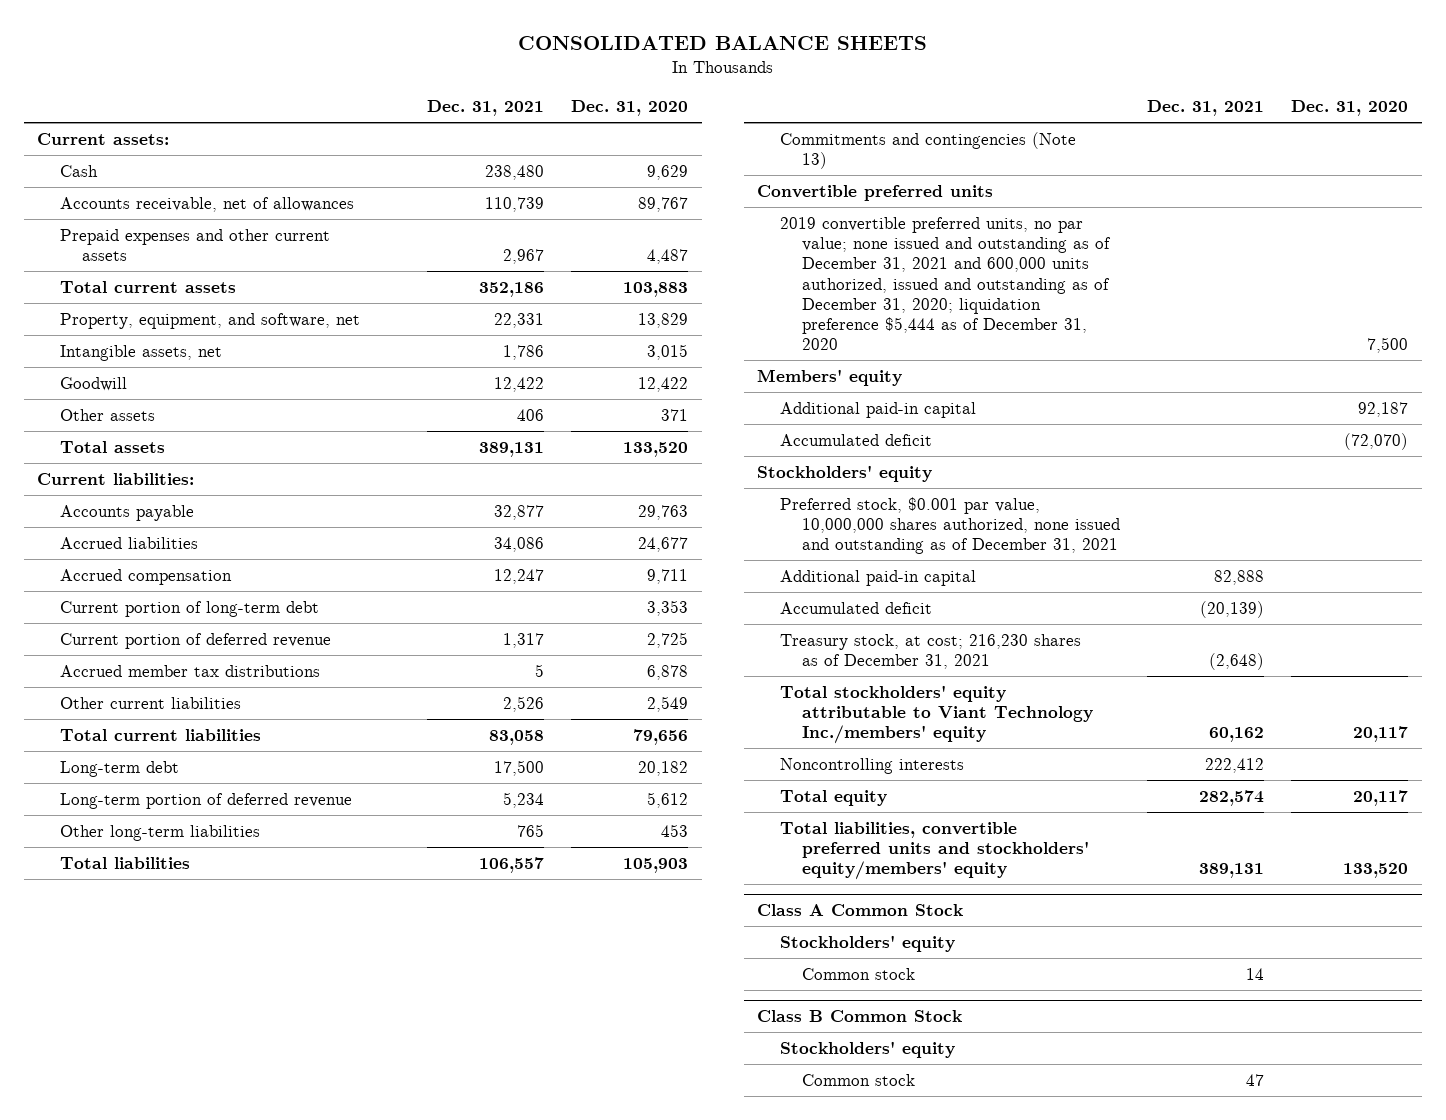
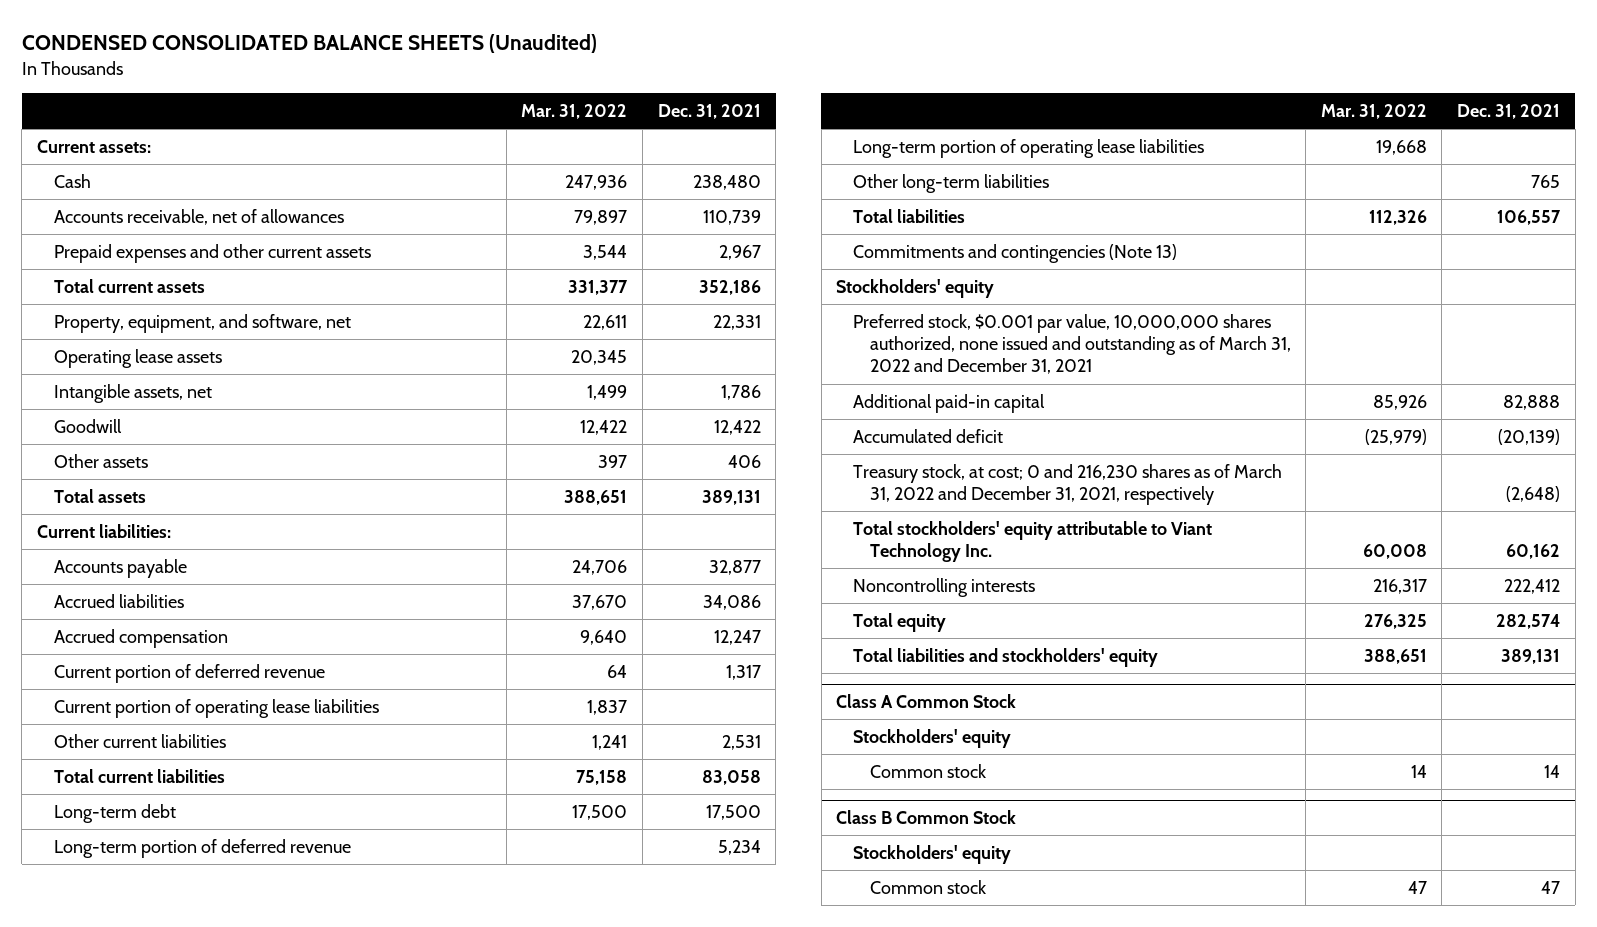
- CONSOLIDATED BALANCE SHEETS
+ CONDENSED CONSOLIDATED BALANCE SHEETS (Unaudited)
- | Dec. 31, 2021 | Dec. 31, 2020
+ | Mar. 31, 2022 | Dec. 31, 2021
+ Operating lease assets | 20,345 |
- Current portion of long-term debt | | 3,353
- Accrued member tax distributions | 5 | 6,878
- Other current liabilities | 2,526 | 2,549
+ Current portion of operating lease liabilities | 1,837 |
+ Other current liabilities | 1,241 | 2,531
+ Long-term portion of operating lease liabilities | 19,668 |
- Convertible preferred units
- 2019 convertible preferred units, no par value; none issued and outstanding as of December 31, 2021 and 600,000 units authorized, issued and outstanding as of December 31, 2020; liquidation preference $5,444 as of December 31, 2020 | | 7,500
- Members' equity
- Additional paid-in capital | | 92,187
- Accumulated deficit | | (72,070)
- Preferred stock, $0.001 par value, 10,000,000 shares authorized, none issued and outstanding as of December 31, 2021
+ Preferred stock, $0.001 par value, 10,000,000 shares authorized, none issued and outstanding as of March 31, 2022 and December 31, 2021
- Treasury stock, at cost; 216,230 shares as of December 31, 2021 | (2,648) |
- Total stockholders' equity attributable to Viant Technology Inc./members' equity | 60,162 | 20,117
+ Treasury stock, at cost; 0 and 216,230 shares as of March 31, 2022 and December 31, 2021, respectively | | (2,648)
+ Total stockholders' equity attributable to Viant Technology Inc. | 60,008 | 60,162
- Total liabilities, convertible preferred units and stockholders' equity/members' equity | 389,131 | 133,520
+ Total liabilities and stockholders' equity | 388,651 | 389,131

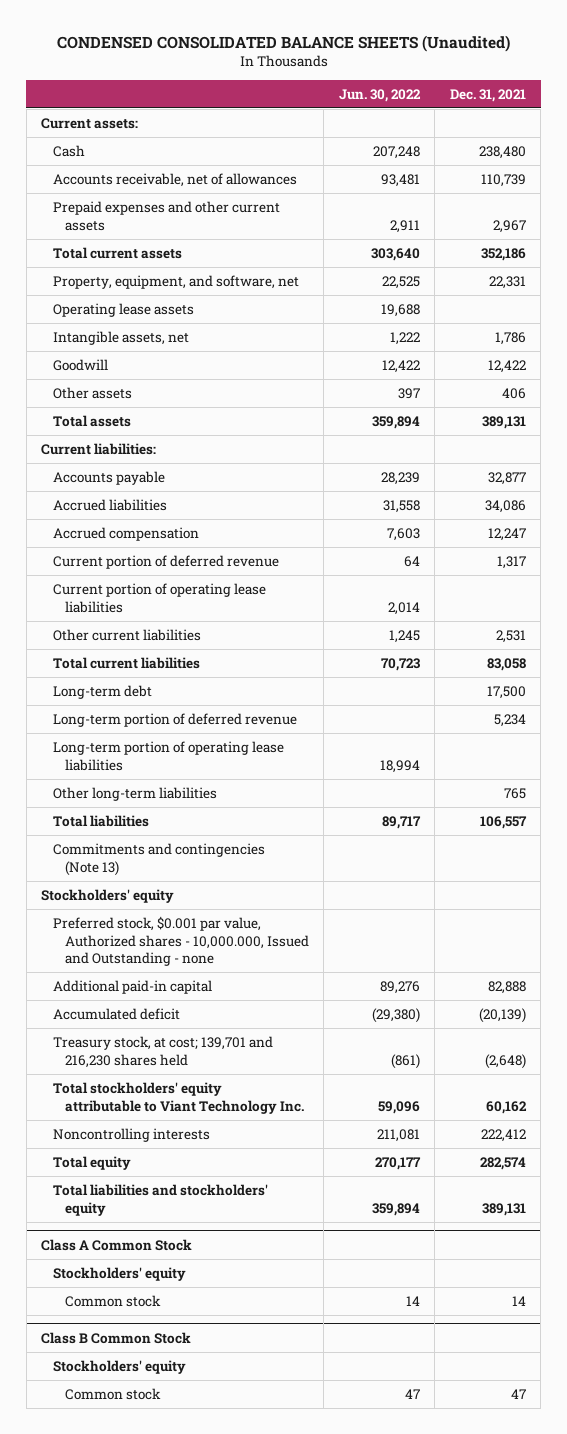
- | Mar. 31, 2022 | Dec. 31, 2021
+ | Jun. 30, 2022 | Dec. 31, 2021
- Preferred stock, $0.001 par value, 10,000,000 shares authorized, none issued and outstanding as of March 31, 2022 and December 31, 2021
+ Preferred stock, $0.001 par value, Authorized shares - 10,000.000, Issued and Outstanding - none
- Treasury stock, at cost; 0 and 216,230 shares as of March 31, 2022 and December 31, 2021, respectively | | (2,648)
+ Treasury stock, at cost; 139,701 and 216,230 shares held | (861) | (2,648)

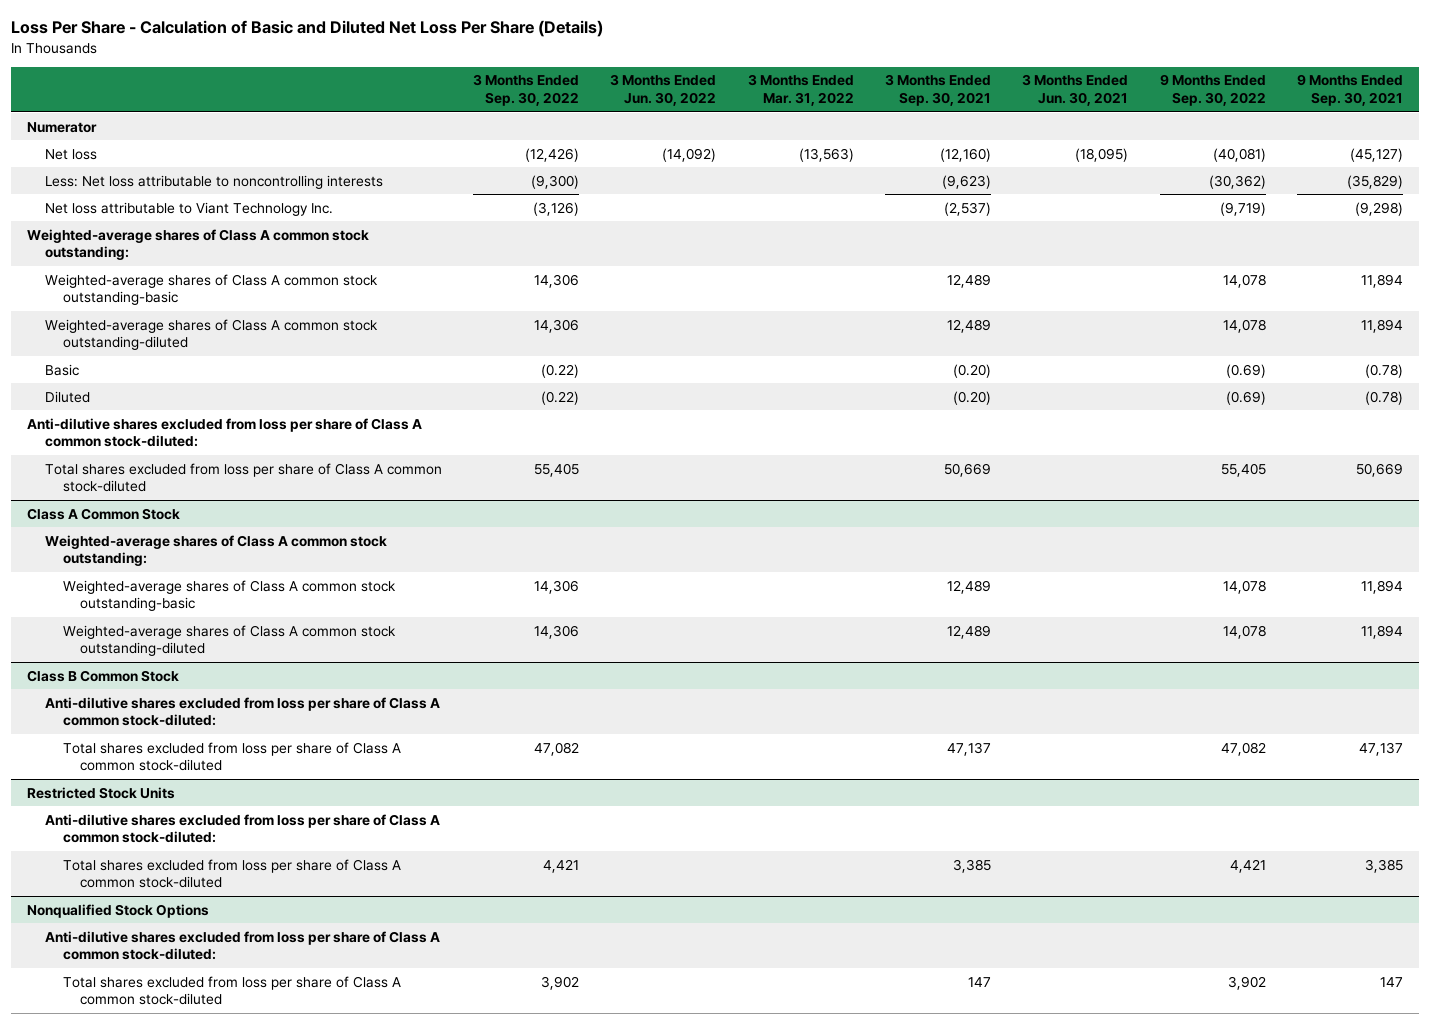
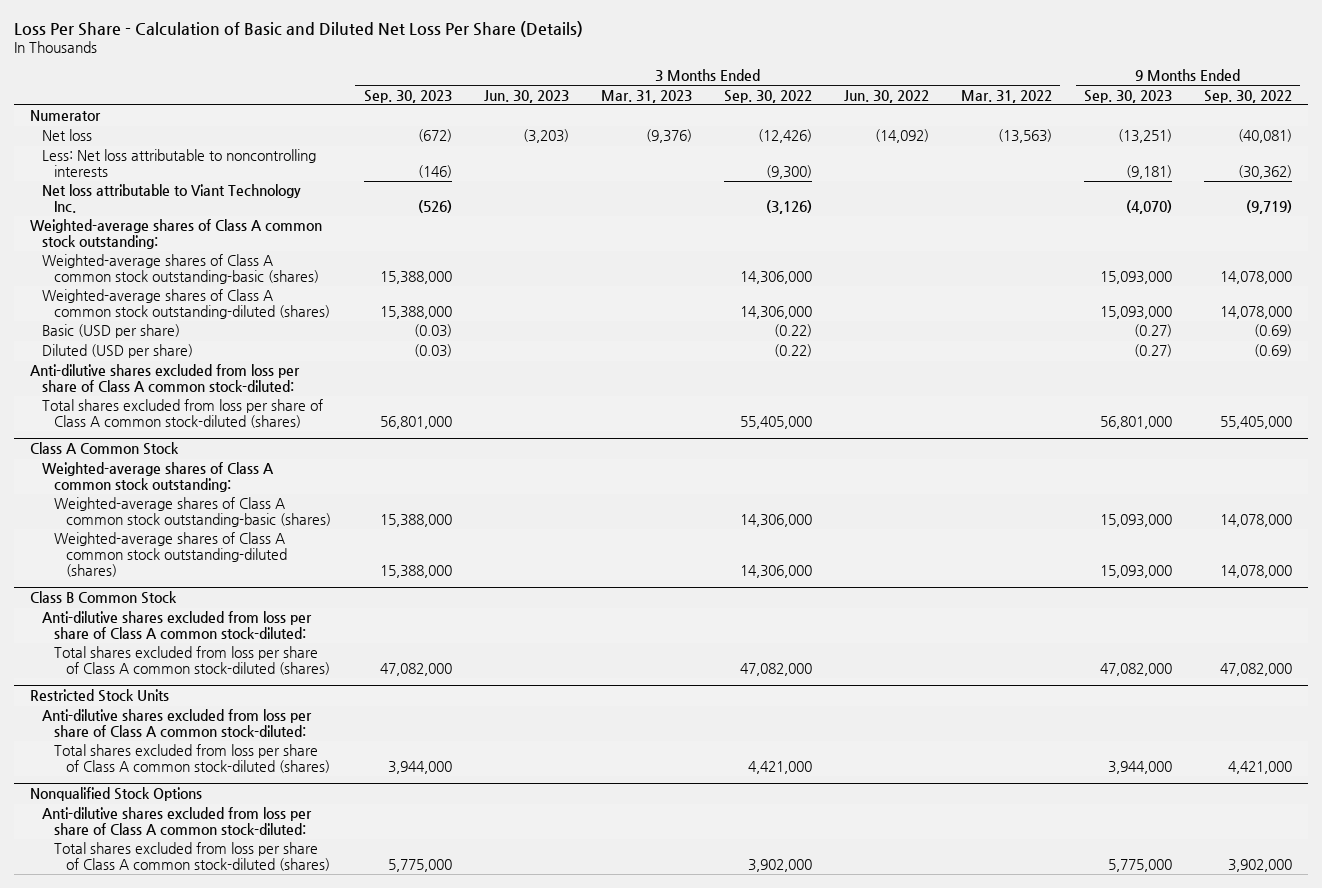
- | 3 Months Ended Sep. 30, 2022 | 3 Months Ended Jun. 30, 2022 | 3 Months Ended Mar. 31, 2022 | 3 Months Ended Sep. 30, 2021 | 3 Months Ended Jun. 30, 2021 | 9 Months Ended Sep. 30, 2022 | 9 Months Ended Sep. 30, 2021
+ | 3 Months Ended Sep. 30, 2023 | 3 Months Ended Jun. 30, 2023 | 3 Months Ended Mar. 31, 2023 | 3 Months Ended Sep. 30, 2022 | 3 Months Ended Jun. 30, 2022 | 3 Months Ended Mar. 31, 2022 | 9 Months Ended Sep. 30, 2023 | 9 Months Ended Sep. 30, 2022
- Weighted-average shares of Class A common stock outstanding-basic | 14,306 | | | 12,489 | | 14,078 | 11,894
- Weighted-average shares of Class A common stock outstanding-diluted | 14,306 | | | 12,489 | | 14,078 | 11,894
- Basic | (0.22) | | | (0.20) | | (0.69) | (0.78)
- Diluted | (0.22) | | | (0.20) | | (0.69) | (0.78)
+ Weighted-average shares of Class A common stock outstanding-basic (shares) | 15,388,000 | | | 14,306,000 | | | 15,093,000 | 14,078,000
+ Weighted-average shares of Class A common stock outstanding-diluted (shares) | 15,388,000 | | | 14,306,000 | | | 15,093,000 | 14,078,000
+ Basic (USD per share) | (0.03) | | | (0.22) | | | (0.27) | (0.69)
+ Diluted (USD per share) | (0.03) | | | (0.22) | | | (0.27) | (0.69)
- Total shares excluded from loss per share of Class A common stock-diluted | 55,405 | | | 50,669 | | 55,405 | 50,669
+ Total shares excluded from loss per share of Class A common stock-diluted (shares) | 56,801,000 | | | 55,405,000 | | | 56,801,000 | 55,405,000
@ Class A Common Stock
- Weighted-average shares of Class A common stock outstanding-basic | 14,306 | | | 12,489 | | 14,078 | 11,894
- Weighted-average shares of Class A common stock outstanding-diluted | 14,306 | | | 12,489 | | 14,078 | 11,894
+ Weighted-average shares of Class A common stock outstanding-basic (shares) | 15,388,000 | | | 14,306,000 | | | 15,093,000 | 14,078,000
+ Weighted-average shares of Class A common stock outstanding-diluted (shares) | 15,388,000 | | | 14,306,000 | | | 15,093,000 | 14,078,000
@ Class B Common Stock
- Total shares excluded from loss per share of Class A common stock-diluted | 47,082 | | | 47,137 | | 47,082 | 47,137
+ Total shares excluded from loss per share of Class A common stock-diluted (shares) | 47,082,000 | | | 47,082,000 | | | 47,082,000 | 47,082,000
@ Restricted Stock Units
- Total shares excluded from loss per share of Class A common stock-diluted | 4,421 | | | 3,385 | | 4,421 | 3,385
+ Total shares excluded from loss per share of Class A common stock-diluted (shares) | 3,944,000 | | | 4,421,000 | | | 3,944,000 | 4,421,000
@ Nonqualified Stock Options
- Total shares excluded from loss per share of Class A common stock-diluted | 3,902 | | | 147 | | 3,902 | 147
+ Total shares excluded from loss per share of Class A common stock-diluted (shares) | 5,775,000 | | | 3,902,000 | | | 5,775,000 | 3,902,000

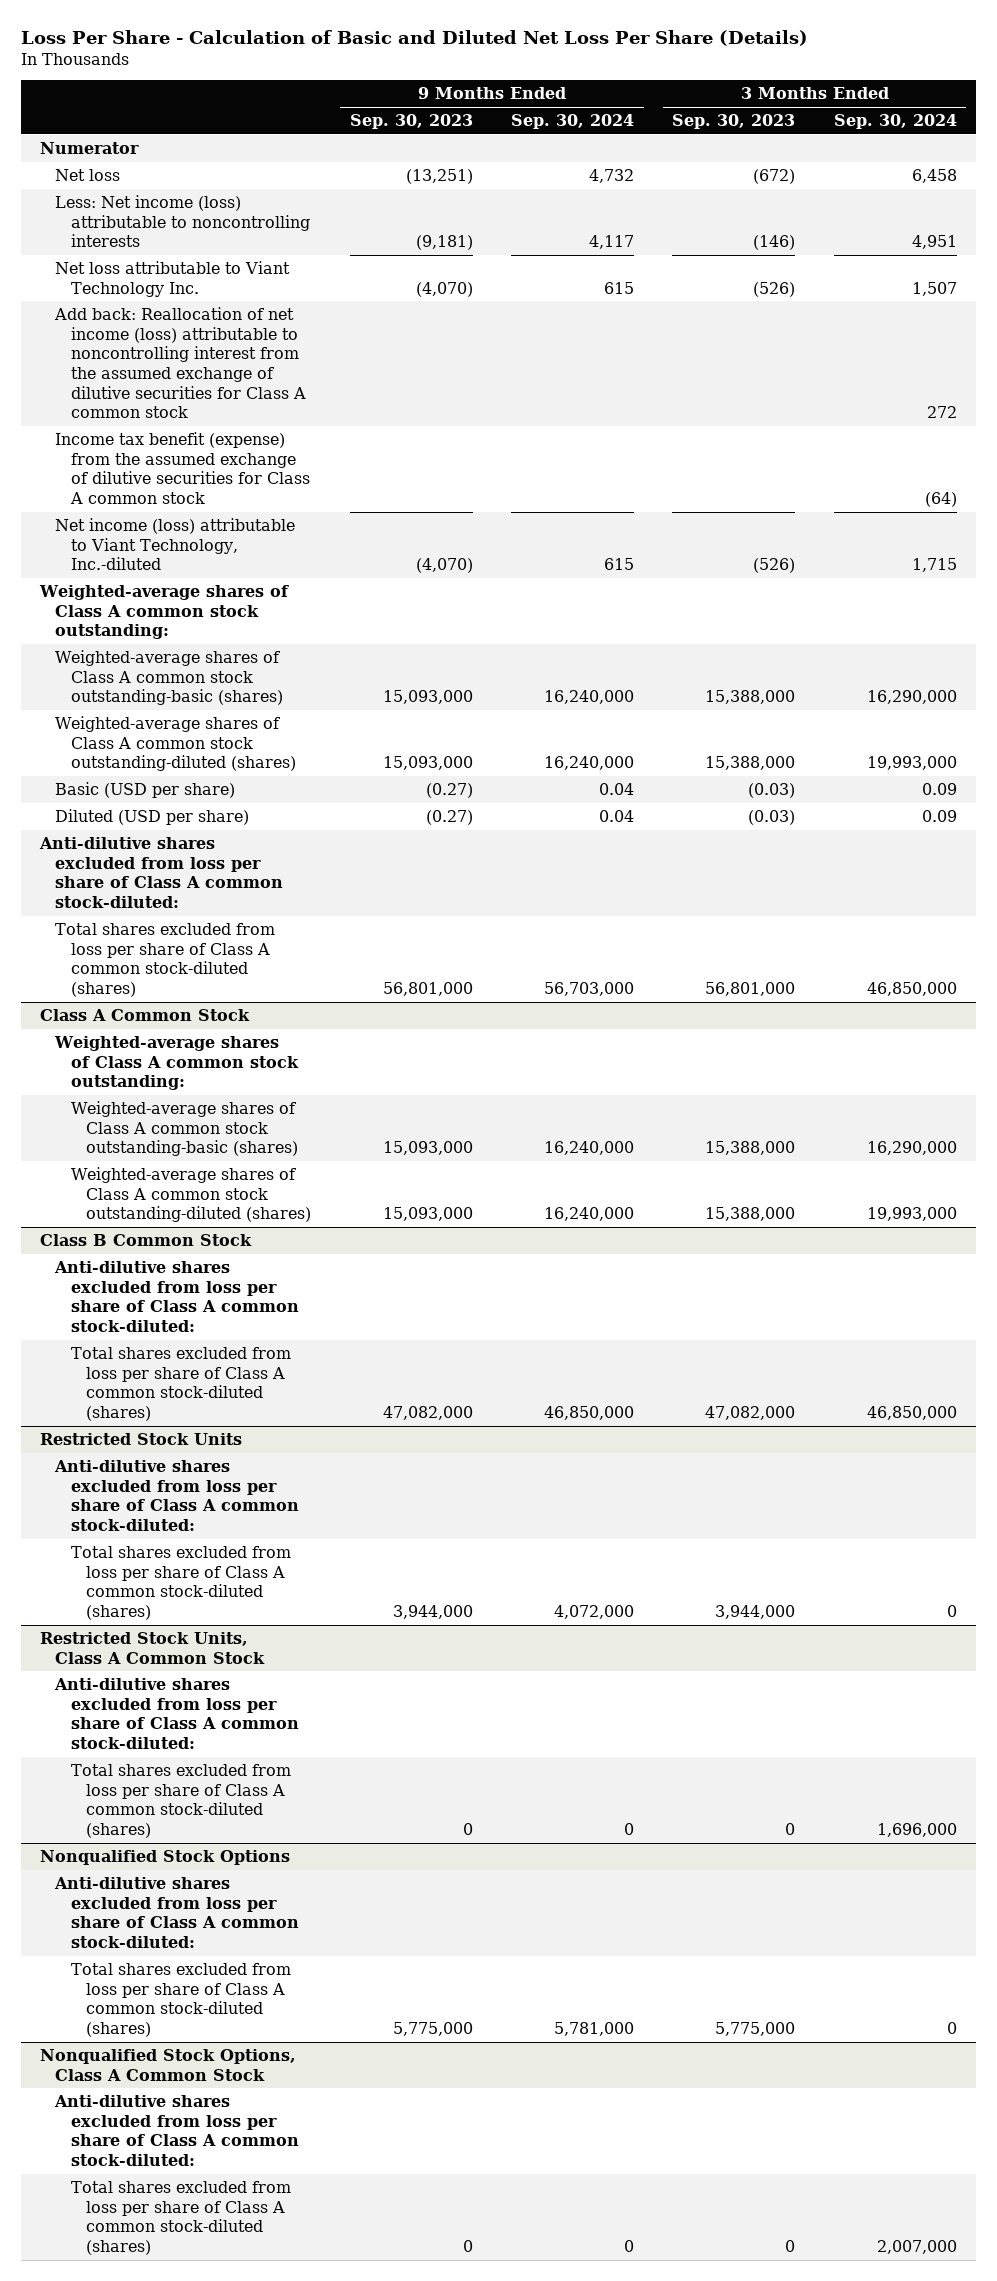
- | 3 Months Ended Sep. 30, 2023 | 3 Months Ended Jun. 30, 2023 | 3 Months Ended Mar. 31, 2023 | 3 Months Ended Sep. 30, 2022 | 3 Months Ended Jun. 30, 2022 | 3 Months Ended Mar. 31, 2022 | 9 Months Ended Sep. 30, 2023 | 9 Months Ended Sep. 30, 2022
+ | 9 Months Ended Sep. 30, 2023 | 9 Months Ended Sep. 30, 2024 | 3 Months Ended Sep. 30, 2023 | 3 Months Ended Sep. 30, 2024
- Less: Net loss attributable to noncontrolling interests | (146) | | | (9,300) | | | (9,181) | (30,362)
+ Less: Net income (loss) attributable to noncontrolling interests | (9,181) | 4,117 | (146) | 4,951
+ Add back: Reallocation of net income (loss) attributable to noncontrolling interest from the assumed exchange of dilutive securities for Class A common stock | | | | 272
+ Income tax benefit (expense) from the assumed exchange of dilutive securities for Class A common stock | | | | (64)
+ Net income (loss) attributable to Viant Technology, Inc.-diluted | (4,070) | 615 | (526) | 1,715
+ Restricted Stock Units, Class A Common Stock
+ Anti-dilutive shares excluded from loss per share of Class A common stock-diluted:
+ Total shares excluded from loss per share of Class A common stock-diluted (shares) | 0 | 0 | 0 | 1,696,000
+ Nonqualified Stock Options, Class A Common Stock
+ Anti-dilutive shares excluded from loss per share of Class A common stock-diluted:
+ Total shares excluded from loss per share of Class A common stock-diluted (shares) | 0 | 0 | 0 | 2,007,000

